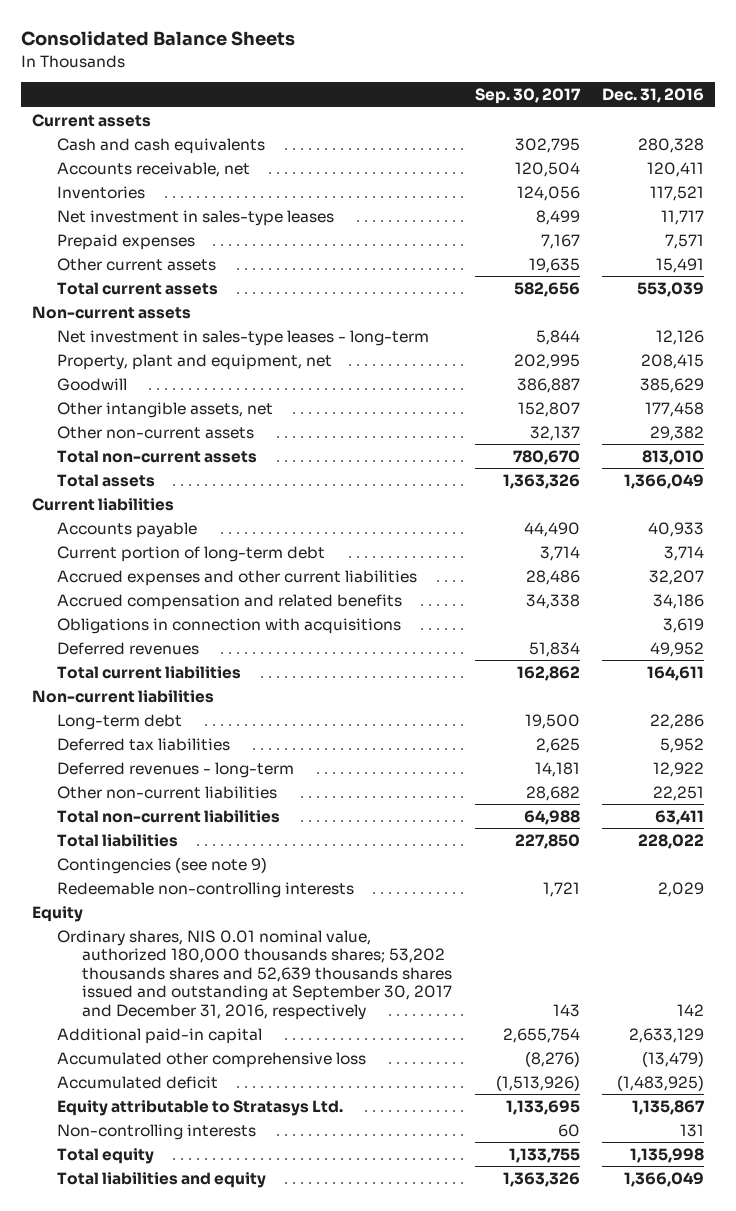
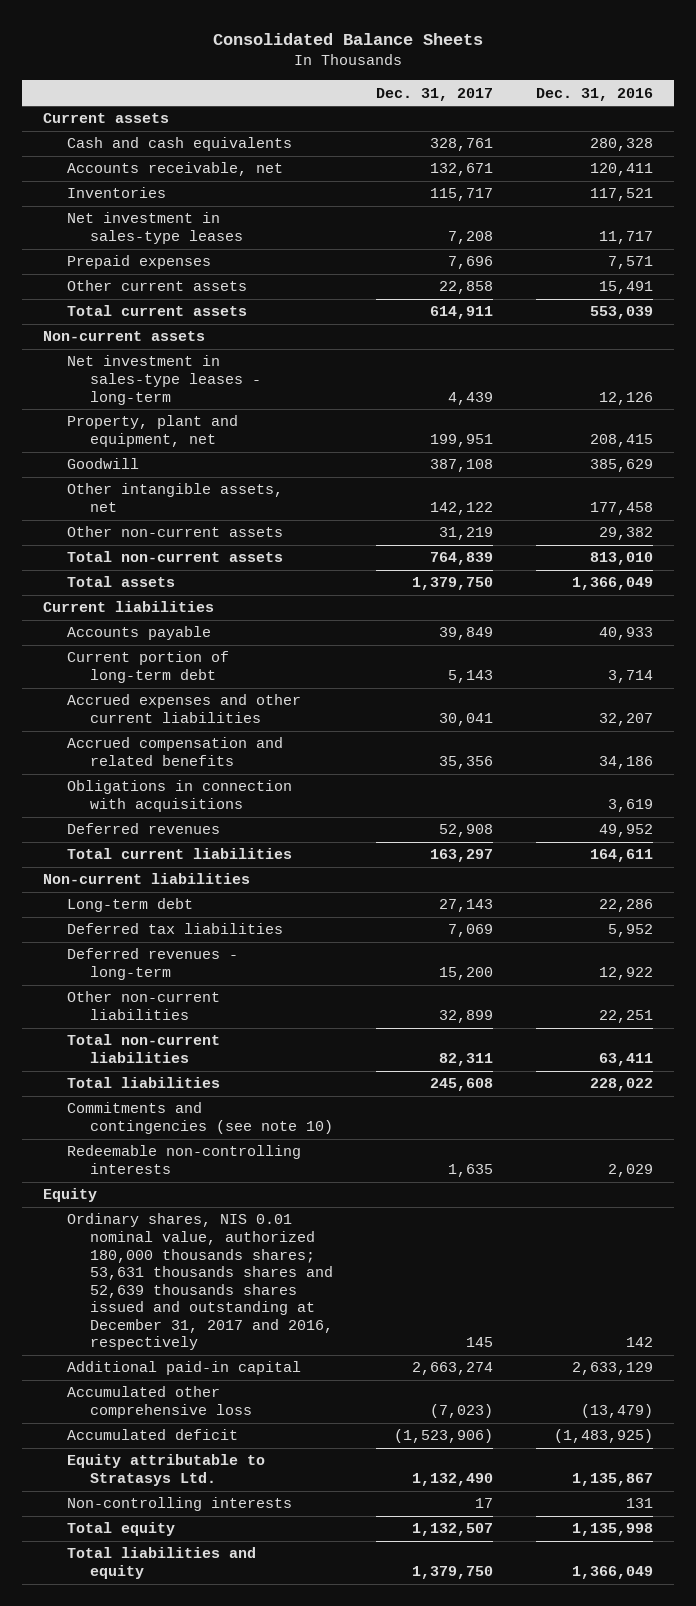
- | Sep. 30, 2017 | Dec. 31, 2016
+ | Dec. 31, 2017 | Dec. 31, 2016
- Contingencies (see note 9)
+ Commitments and contingencies (see note 10)
- Ordinary shares, NIS 0.01 nominal value, authorized 180,000 thousands shares; 53,202 thousands shares and 52,639 thousands shares issued and outstanding at September 30, 2017 and December 31, 2016, respectively | 143 | 142
+ Ordinary shares, NIS 0.01 nominal value, authorized 180,000 thousands shares; 53,631 thousands shares and 52,639 thousands shares issued and outstanding at December 31, 2017 and 2016, respectively | 145 | 142

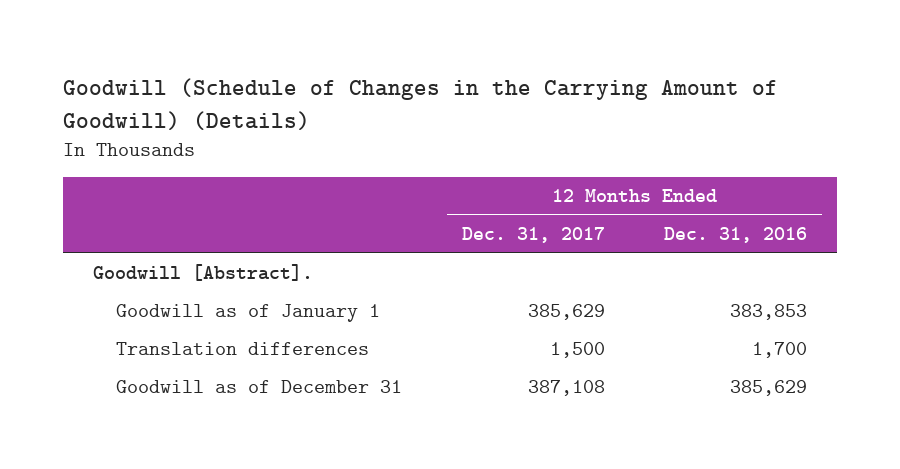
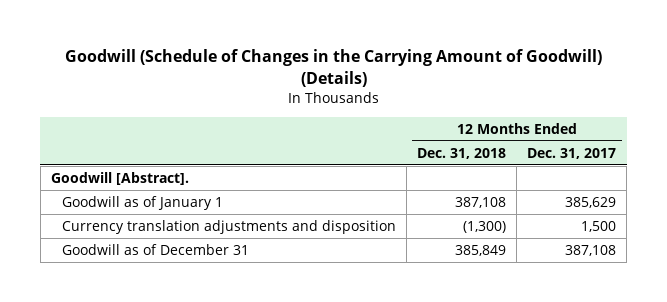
- | 12 Months Ended Dec. 31, 2017 | 12 Months Ended Dec. 31, 2016
+ | 12 Months Ended Dec. 31, 2018 | 12 Months Ended Dec. 31, 2017
- Translation differences | 1,500 | 1,700
+ Currency translation adjustments and disposition | (1,300) | 1,500

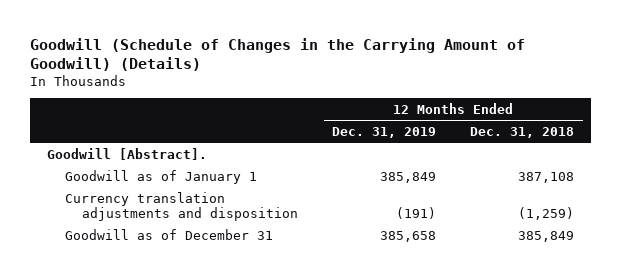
- | 12 Months Ended Dec. 31, 2018 | 12 Months Ended Dec. 31, 2017
+ | 12 Months Ended Dec. 31, 2019 | 12 Months Ended Dec. 31, 2018
- Currency translation adjustments and disposition | (1,300) | 1,500
+ Currency translation adjustments and disposition | (191) | (1,259)

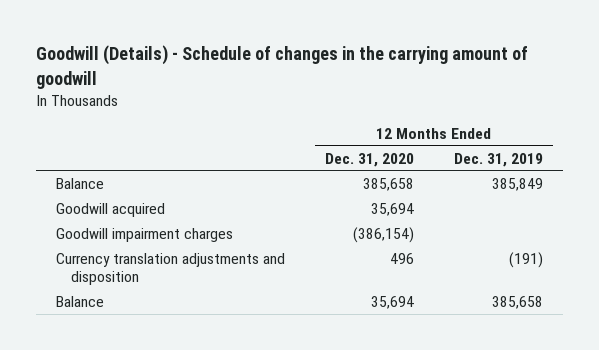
- Goodwill (Schedule of Changes in the Carrying Amount of Goodwill) (Details)
+ Goodwill (Details) - Schedule of changes in the carrying amount of goodwill
- | 12 Months Ended Dec. 31, 2019 | 12 Months Ended Dec. 31, 2018
+ | 12 Months Ended Dec. 31, 2020 | 12 Months Ended Dec. 31, 2019
- Goodwill [Abstract].
- Goodwill as of January 1 | 385,849 | 387,108
+ Balance | 385,658 | 385,849
+ Goodwill acquired | 35,694 |
+ Goodwill impairment charges | (386,154) |
- Goodwill as of December 31 | 385,658 | 385,849
+ Balance | 35,694 | 385,658

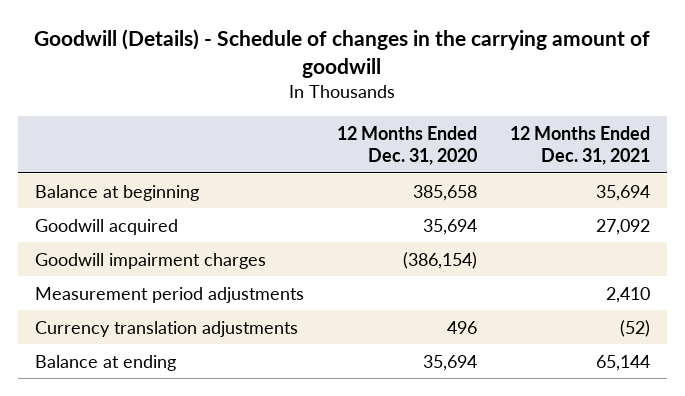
- | 12 Months Ended Dec. 31, 2020 | 12 Months Ended Dec. 31, 2019
+ | 12 Months Ended Dec. 31, 2020 | 12 Months Ended Dec. 31, 2021
- Balance | 385,658 | 385,849
+ Balance at beginning | 385,658 | 35,694
- Currency translation adjustments and disposition | 496 | (191)
- Balance | 35,694 | 385,658
+ Measurement period adjustments | | 2,410
+ Currency translation adjustments | 496 | (52)
+ Balance at ending | 35,694 | 65,144

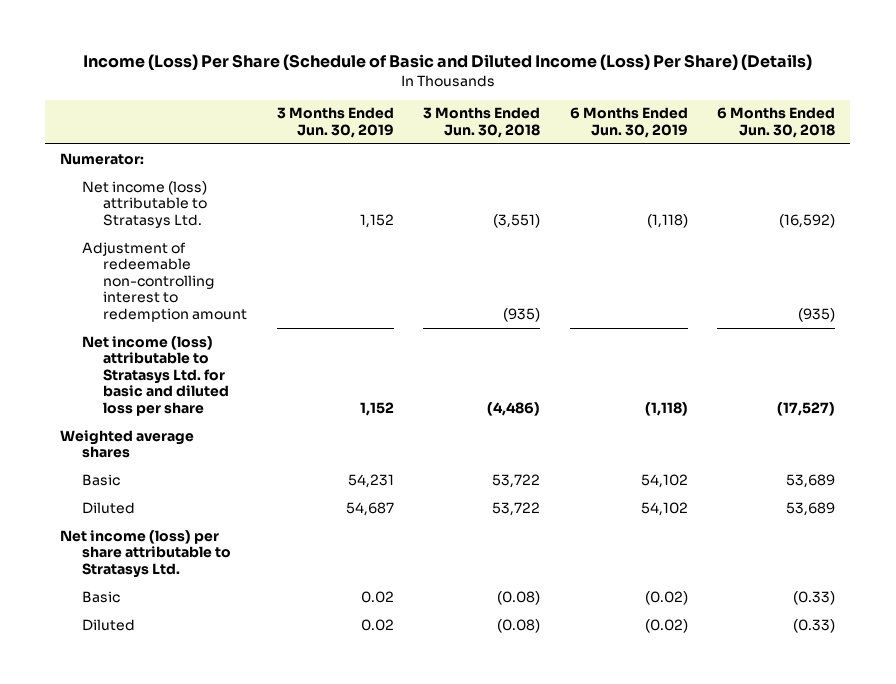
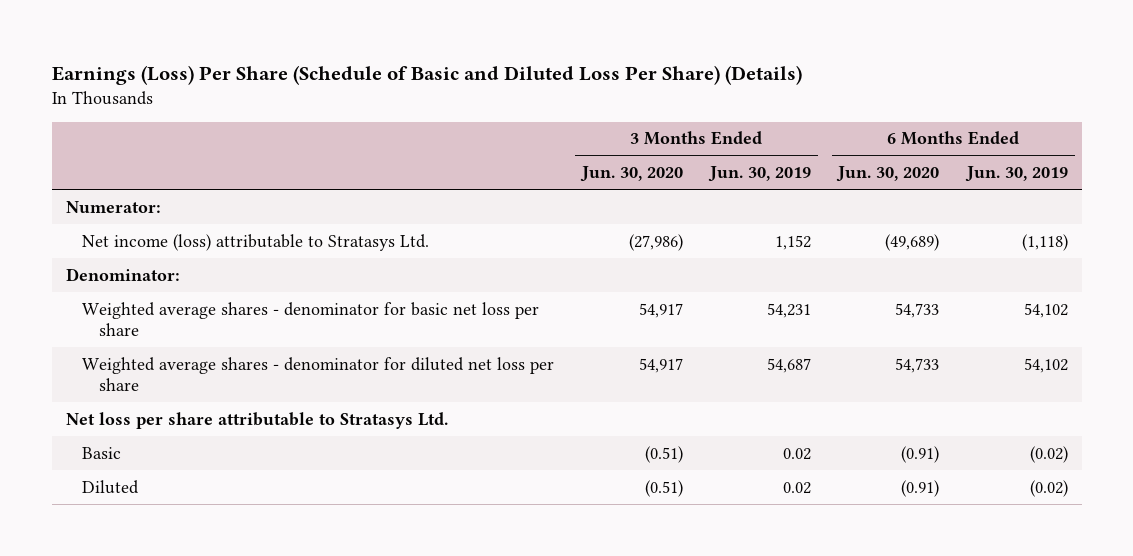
- Income (Loss) Per Share (Schedule of Basic and Diluted Income (Loss) Per Share) (Details)
+ Earnings (Loss) Per Share (Schedule of Basic and Diluted Loss Per Share) (Details)
- | 3 Months Ended Jun. 30, 2019 | 3 Months Ended Jun. 30, 2018 | 6 Months Ended Jun. 30, 2019 | 6 Months Ended Jun. 30, 2018
+ | 3 Months Ended Jun. 30, 2020 | 3 Months Ended Jun. 30, 2019 | 6 Months Ended Jun. 30, 2020 | 6 Months Ended Jun. 30, 2019
- Adjustment of redeemable non-controlling interest to redemption amount | | (935) | | (935)
- Net income (loss) attributable to Stratasys Ltd. for basic and diluted loss per share | 1,152 | (4,486) | (1,118) | (17,527)
- Weighted average shares
- Basic | 54,231 | 53,722 | 54,102 | 53,689
- Diluted | 54,687 | 53,722 | 54,102 | 53,689
- Net income (loss) per share attributable to Stratasys Ltd.
+ Denominator:
+ Weighted average shares - denominator for basic net loss per share | 54,917 | 54,231 | 54,733 | 54,102
+ Weighted average shares - denominator for diluted net loss per share | 54,917 | 54,687 | 54,733 | 54,102
+ Net loss per share attributable to Stratasys Ltd.

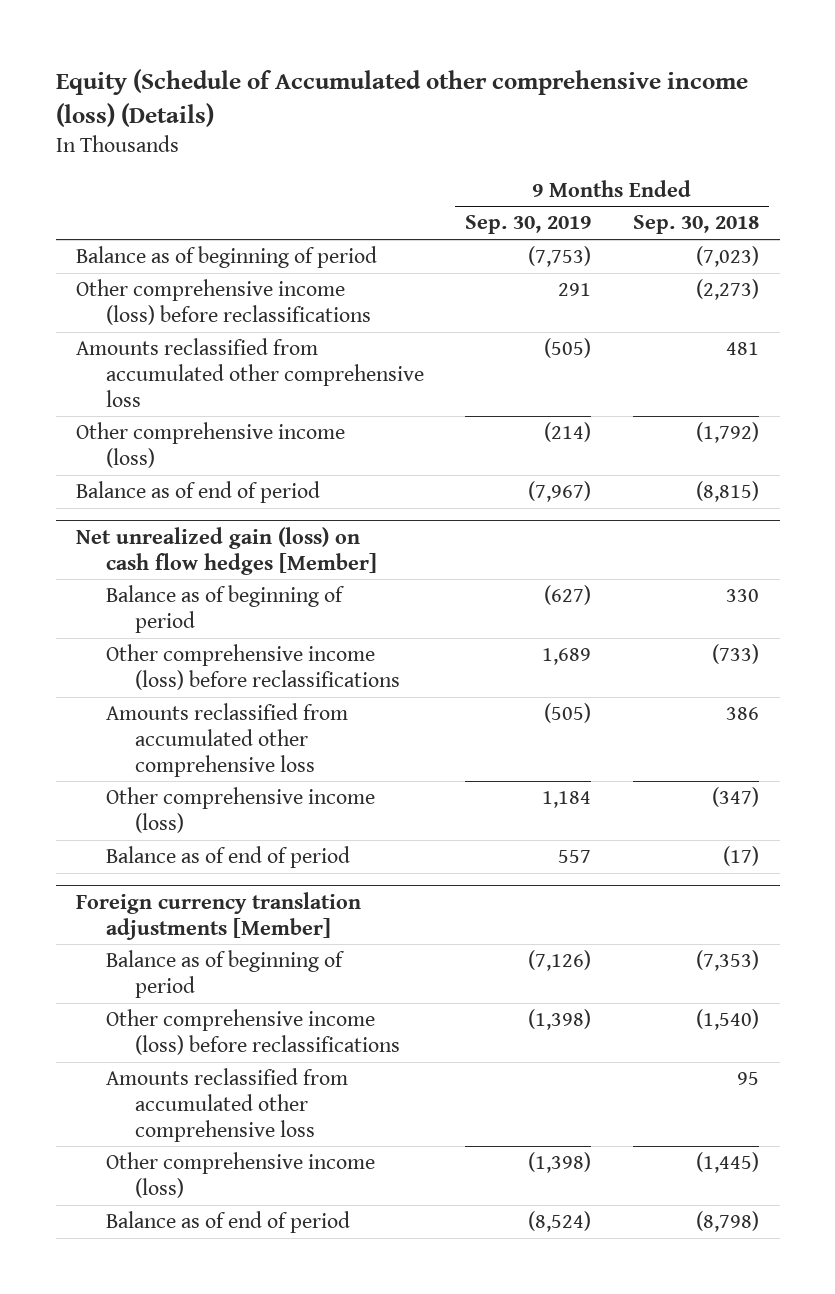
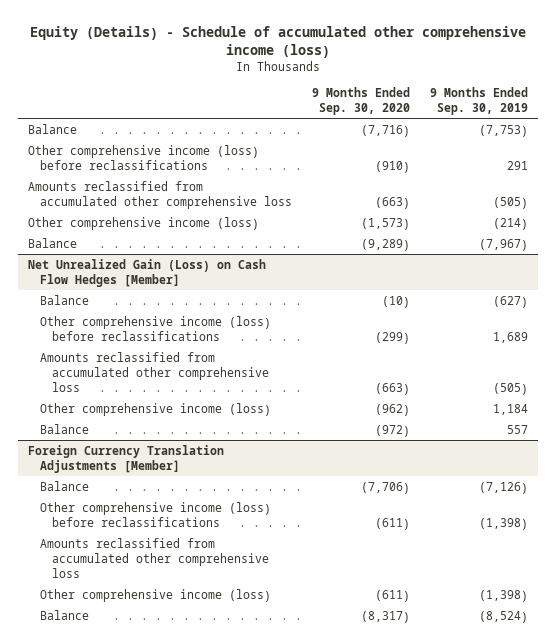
- Equity (Schedule of Accumulated other comprehensive income (loss) (Details)
+ Equity (Details) - Schedule of accumulated other comprehensive income (loss)
- | 9 Months Ended Sep. 30, 2019 | 9 Months Ended Sep. 30, 2018
+ | 9 Months Ended Sep. 30, 2020 | 9 Months Ended Sep. 30, 2019
- Balance as of beginning of period | (7,753) | (7,023)
+ Balance | (7,716) | (7,753)
- Balance as of end of period | (7,967) | (8,815)
- Net unrealized gain (loss) on cash flow hedges [Member]
- Balance as of beginning of period | (627) | 330
+ Balance | (9,289) | (7,967)
+ Net Unrealized Gain (Loss) on Cash Flow Hedges [Member]
+ Balance | (10) | (627)
- Balance as of end of period | 557 | (17)
- Foreign currency translation adjustments [Member]
- Balance as of beginning of period | (7,126) | (7,353)
+ Balance | (972) | 557
+ Foreign Currency Translation Adjustments [Member]
+ Balance | (7,706) | (7,126)
- Balance as of end of period | (8,524) | (8,798)
+ Balance | (8,317) | (8,524)

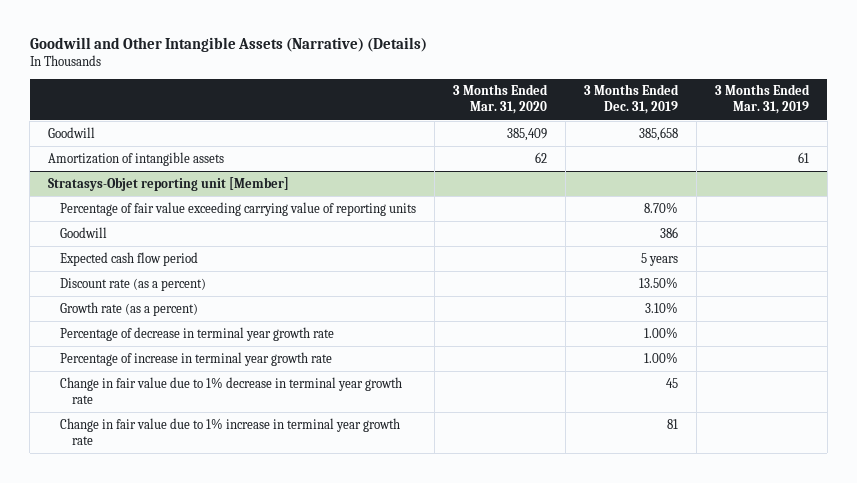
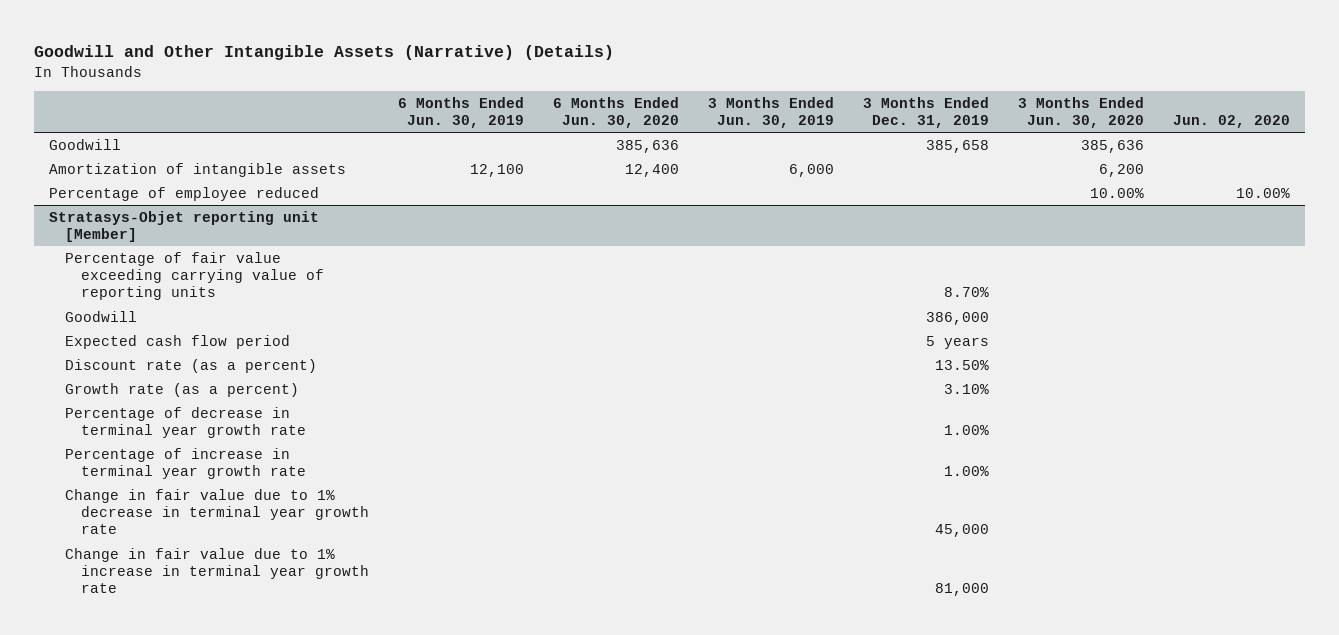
- | 3 Months Ended Mar. 31, 2020 | 3 Months Ended Dec. 31, 2019 | 3 Months Ended Mar. 31, 2019
+ | 6 Months Ended Jun. 30, 2019 | 6 Months Ended Jun. 30, 2020 | 3 Months Ended Jun. 30, 2019 | 3 Months Ended Dec. 31, 2019 | 3 Months Ended Jun. 30, 2020 | Jun. 02, 2020
+ Percentage of employee reduced | | | | | 10.00% | 10.00%
@ Stratasys-Objet reporting unit [Member]
- Goodwill | | 386 |
+ Goodwill | | | | 386,000 | |
- Change in fair value due to 1% decrease in terminal year growth rate | | 45 |
- Change in fair value due to 1% increase in terminal year growth rate | | 81 |
+ Change in fair value due to 1% decrease in terminal year growth rate | | | | 45,000 | |
+ Change in fair value due to 1% increase in terminal year growth rate | | | | 81,000 | |

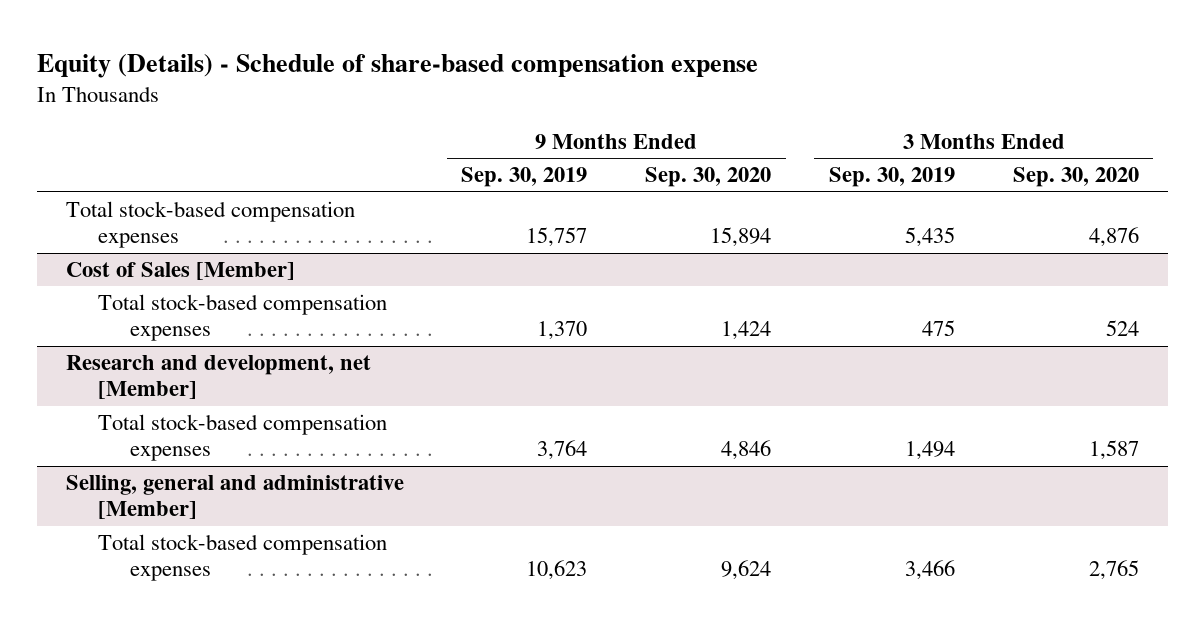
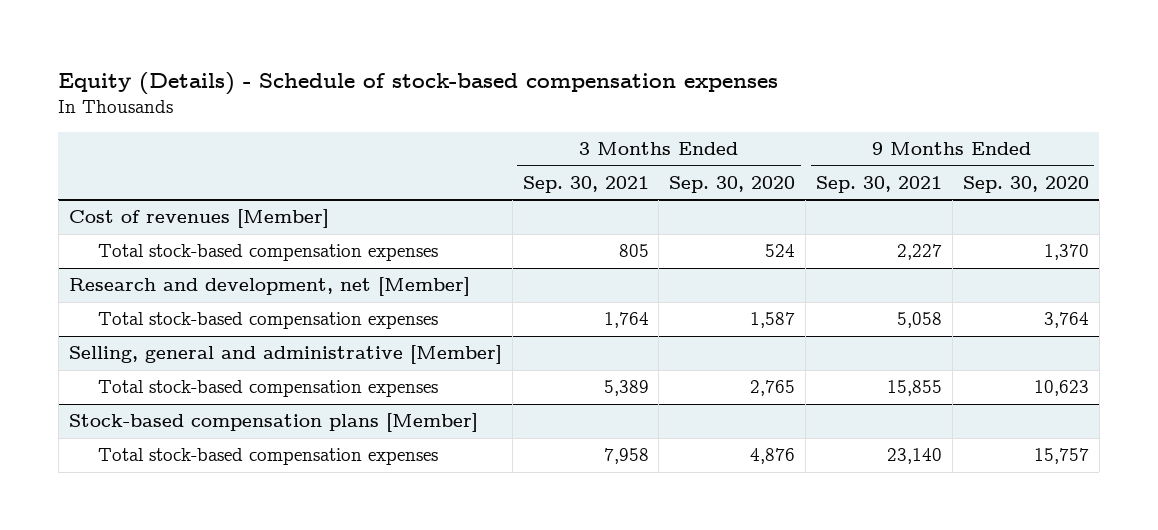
- Equity (Details) - Schedule of share-based compensation expense
+ Equity (Details) - Schedule of stock-based compensation expenses
- | 9 Months Ended Sep. 30, 2019 | 9 Months Ended Sep. 30, 2020 | 3 Months Ended Sep. 30, 2019 | 3 Months Ended Sep. 30, 2020
+ | 3 Months Ended Sep. 30, 2021 | 3 Months Ended Sep. 30, 2020 | 9 Months Ended Sep. 30, 2021 | 9 Months Ended Sep. 30, 2020
- Total stock-based compensation expenses | 15,757 | 15,894 | 5,435 | 4,876
- Cost of Sales [Member]
- Total stock-based compensation expenses | 1,370 | 1,424 | 475 | 524
+ Cost of revenues [Member]
+ Total stock-based compensation expenses | 805 | 524 | 2,227 | 1,370
@ Research and development, net [Member]
- Total stock-based compensation expenses | 3,764 | 4,846 | 1,494 | 1,587
+ Total stock-based compensation expenses | 1,764 | 1,587 | 5,058 | 3,764
@ Selling, general and administrative [Member]
- Total stock-based compensation expenses | 10,623 | 9,624 | 3,466 | 2,765
+ Total stock-based compensation expenses | 5,389 | 2,765 | 15,855 | 10,623
+ Stock-based compensation plans [Member]
+ Total stock-based compensation expenses | 7,958 | 4,876 | 23,140 | 15,757

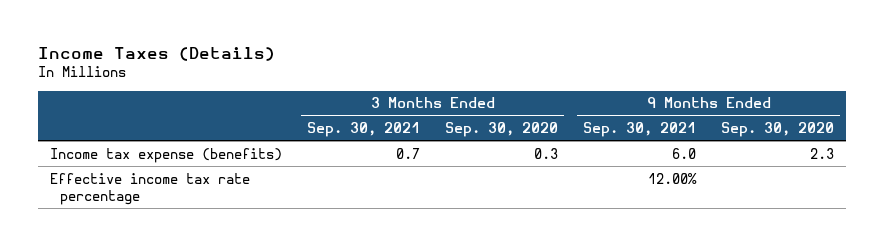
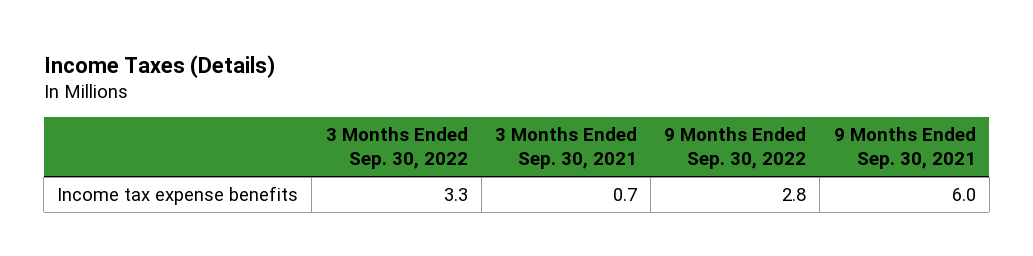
- | 3 Months Ended Sep. 30, 2021 | 3 Months Ended Sep. 30, 2020 | 9 Months Ended Sep. 30, 2021 | 9 Months Ended Sep. 30, 2020
+ | 3 Months Ended Sep. 30, 2022 | 3 Months Ended Sep. 30, 2021 | 9 Months Ended Sep. 30, 2022 | 9 Months Ended Sep. 30, 2021
- Income tax expense (benefits) | 0.7 | 0.3 | 6.0 | 2.3
- Effective income tax rate percentage | | | 12.00% |
+ Income tax expense benefits | 3.3 | 0.7 | 2.8 | 6.0

